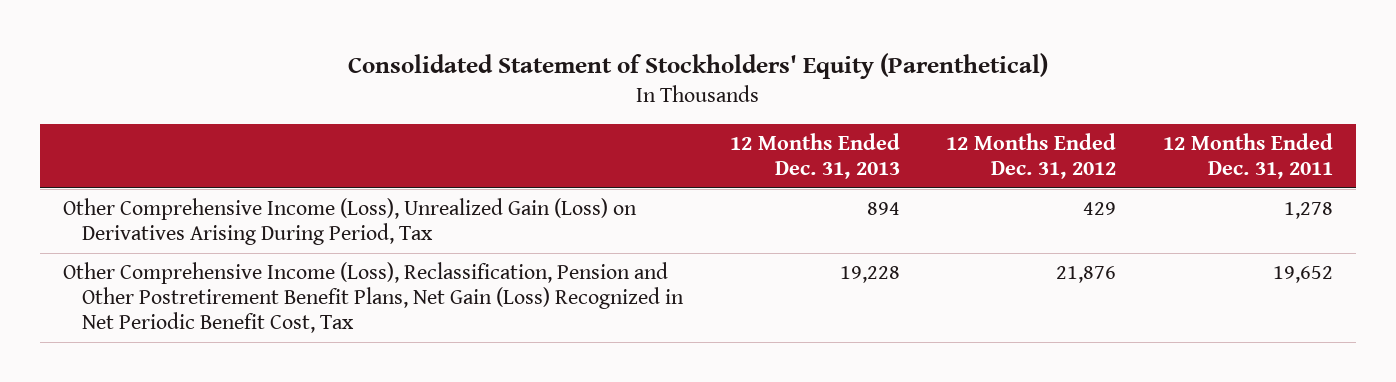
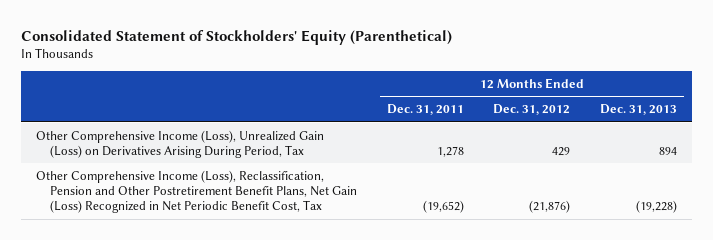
- | 12 Months Ended Dec. 31, 2013 | 12 Months Ended Dec. 31, 2012 | 12 Months Ended Dec. 31, 2011
+ | 12 Months Ended Dec. 31, 2011 | 12 Months Ended Dec. 31, 2012 | 12 Months Ended Dec. 31, 2013
- Other Comprehensive Income (Loss), Reclassification, Pension and Other Postretirement Benefit Plans, Net Gain (Loss) Recognized in Net Periodic Benefit Cost, Tax | 19,228 | 21,876 | 19,652
+ Other Comprehensive Income (Loss), Reclassification, Pension and Other Postretirement Benefit Plans, Net Gain (Loss) Recognized in Net Periodic Benefit Cost, Tax | (19,652) | (21,876) | (19,228)

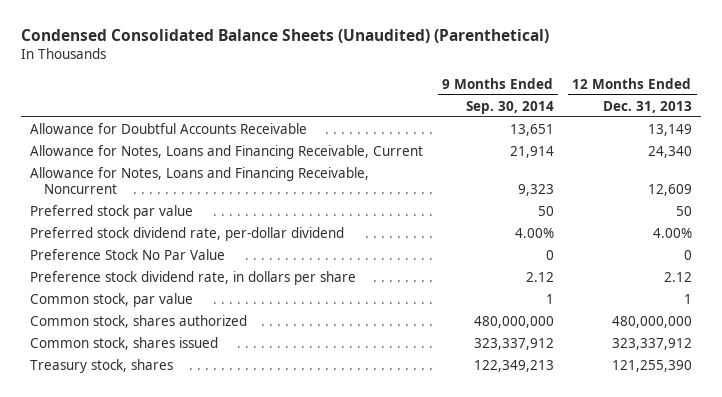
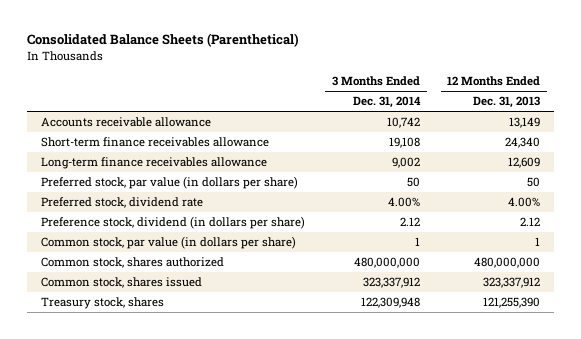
- Condensed Consolidated Balance Sheets (Unaudited) (Parenthetical)
+ Consolidated Balance Sheets (Parenthetical)
- | 9 Months Ended Sep. 30, 2014 | 12 Months Ended Dec. 31, 2013
+ | 3 Months Ended Dec. 31, 2014 | 12 Months Ended Dec. 31, 2013
- Allowance for Doubtful Accounts Receivable | 13,651 | 13,149
- Allowance for Notes, Loans and Financing Receivable, Current | 21,914 | 24,340
- Allowance for Notes, Loans and Financing Receivable, Noncurrent | 9,323 | 12,609
- Preferred stock par value | 50 | 50
- Preferred stock dividend rate, per-dollar dividend | 4.00% | 4.00%
- Preference Stock No Par Value | 0 | 0
- Preference stock dividend rate, in dollars per share | 2.12 | 2.12
- Common stock, par value | 1 | 1
+ Accounts receivable allowance | 10,742 | 13,149
+ Short-term finance receivables allowance | 19,108 | 24,340
+ Long-term finance receivables allowance | 9,002 | 12,609
+ Preferred stock, par value (in dollars per share) | 50 | 50
+ Preferred stock, dividend rate | 4.00% | 4.00%
+ Preference stock, dividend (in dollars per share) | 2.12 | 2.12
+ Common stock, par value (in dollars per share) | 1 | 1

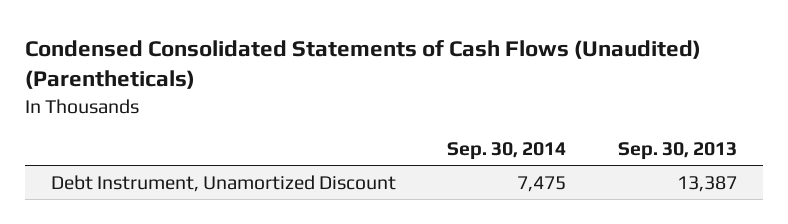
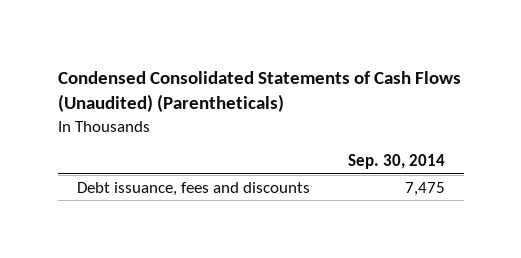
- | Sep. 30, 2014 | Sep. 30, 2013
+ | Sep. 30, 2014
- Debt Instrument, Unamortized Discount | 7,475 | 13,387
+ Debt issuance, fees and discounts | 7,475

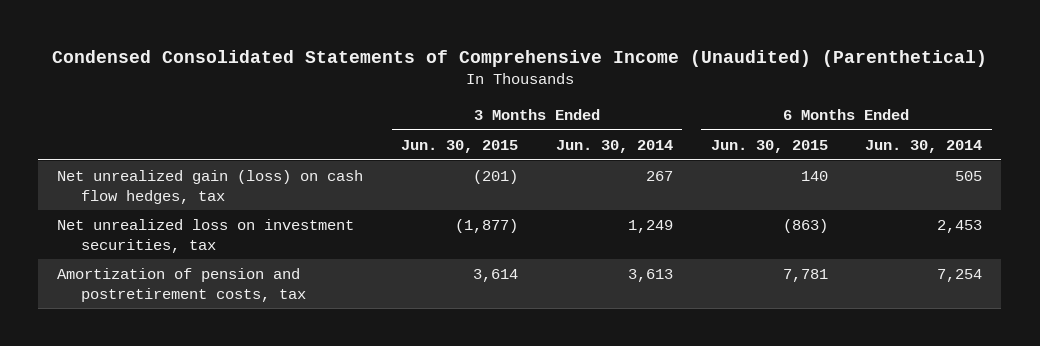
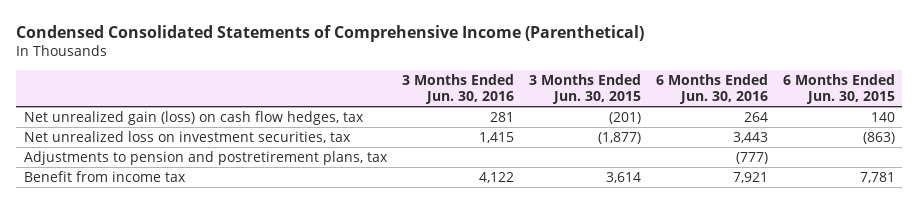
- Condensed Consolidated Statements of Comprehensive Income (Unaudited) (Parenthetical)
+ Condensed Consolidated Statements of Comprehensive Income (Parenthetical)
- | 3 Months Ended Jun. 30, 2015 | 3 Months Ended Jun. 30, 2014 | 6 Months Ended Jun. 30, 2015 | 6 Months Ended Jun. 30, 2014
+ | 3 Months Ended Jun. 30, 2016 | 3 Months Ended Jun. 30, 2015 | 6 Months Ended Jun. 30, 2016 | 6 Months Ended Jun. 30, 2015
- Amortization of pension and postretirement costs, tax | 3,614 | 3,613 | 7,781 | 7,254
+ Adjustments to pension and postretirement plans, tax | | | (777) |
+ Benefit from income tax | 4,122 | 3,614 | 7,921 | 7,781

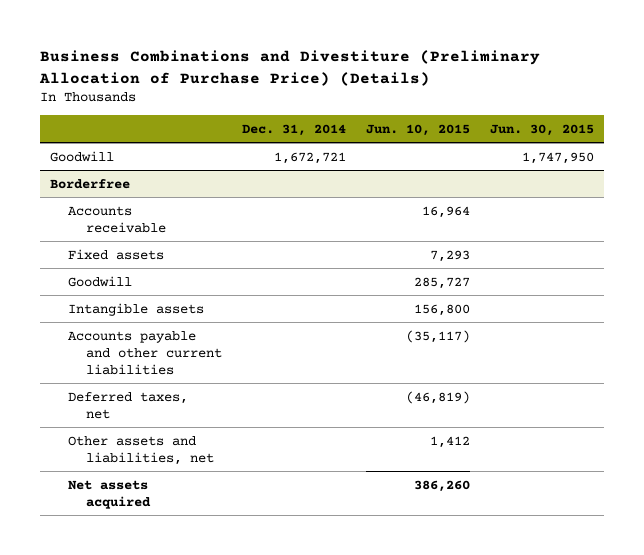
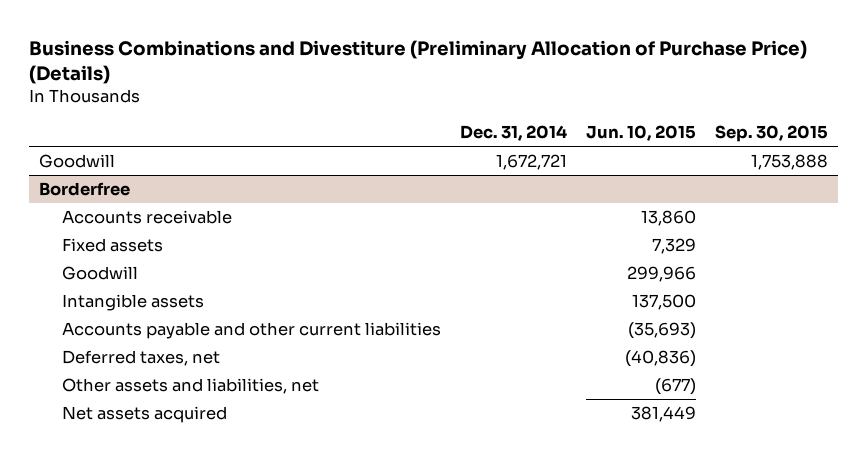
- | Dec. 31, 2014 | Jun. 10, 2015 | Jun. 30, 2015
+ | Dec. 31, 2014 | Jun. 10, 2015 | Sep. 30, 2015
@ Borderfree
- Accounts receivable | | 16,964 |
- Fixed assets | | 7,293 |
- Goodwill | | 285,727 |
- Intangible assets | | 156,800 |
- Accounts payable and other current liabilities | | (35,117) |
- Deferred taxes, net | | (46,819) |
- Other assets and liabilities, net | | 1,412 |
- Net assets acquired | | 386,260 |
+ Accounts receivable | | 13,860 |
+ Fixed assets | | 7,329 |
+ Goodwill | | 299,966 |
+ Intangible assets | | 137,500 |
+ Accounts payable and other current liabilities | | (35,693) |
+ Deferred taxes, net | | (40,836) |
+ Other assets and liabilities, net | | (677) |
+ Net assets acquired | | 381,449 |

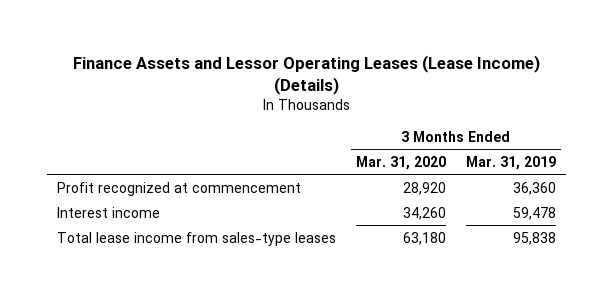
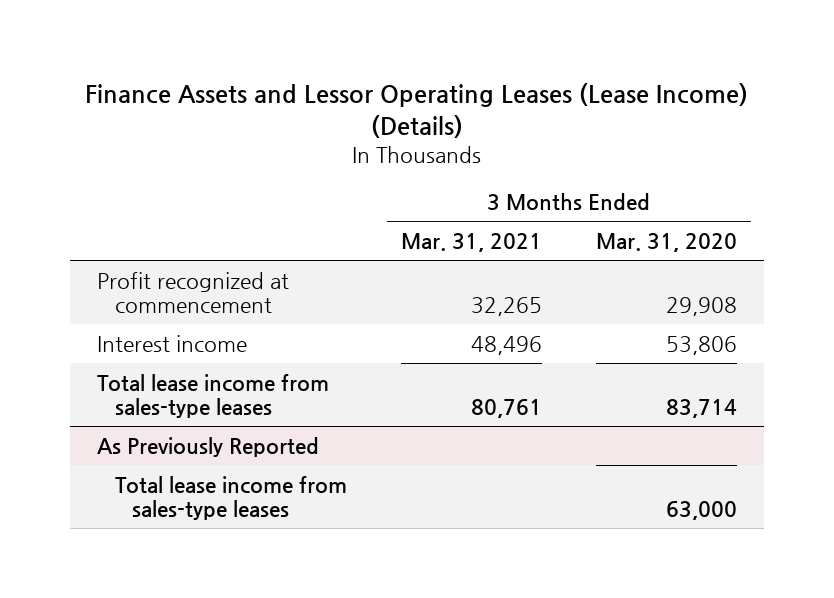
- | 3 Months Ended Mar. 31, 2020 | 3 Months Ended Mar. 31, 2019
+ | 3 Months Ended Mar. 31, 2021 | 3 Months Ended Mar. 31, 2020
- Profit recognized at commencement | 28,920 | 36,360
- Interest income | 34,260 | 59,478
- Total lease income from sales-type leases | 63,180 | 95,838
+ Profit recognized at commencement | 32,265 | 29,908
+ Interest income | 48,496 | 53,806
+ Total lease income from sales-type leases | 80,761 | 83,714
+ As Previously Reported
+ Total lease income from sales-type leases | | 63,000

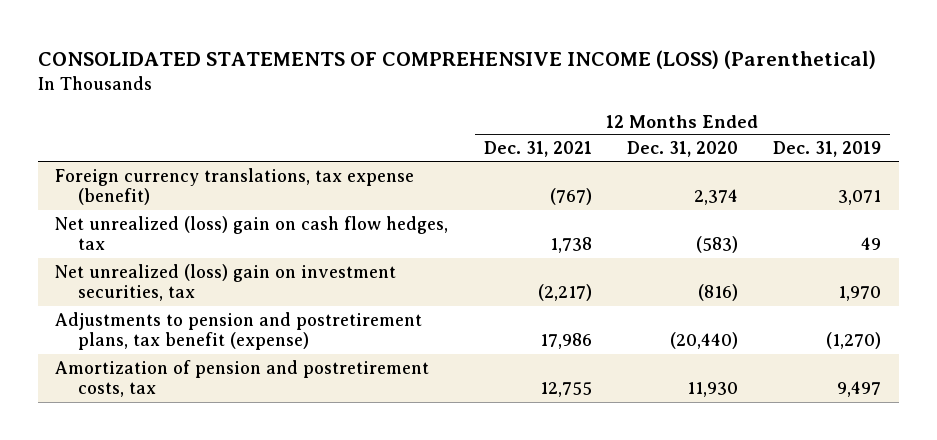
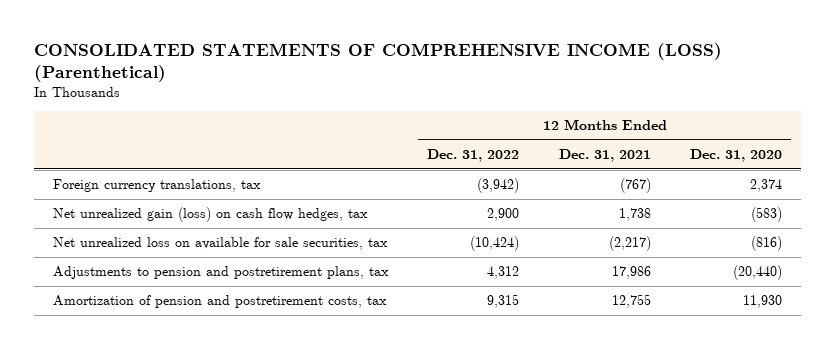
- | 12 Months Ended Dec. 31, 2021 | 12 Months Ended Dec. 31, 2020 | 12 Months Ended Dec. 31, 2019
+ | 12 Months Ended Dec. 31, 2022 | 12 Months Ended Dec. 31, 2021 | 12 Months Ended Dec. 31, 2020
- Foreign currency translations, tax expense (benefit) | (767) | 2,374 | 3,071
- Net unrealized (loss) gain on cash flow hedges, tax | 1,738 | (583) | 49
- Net unrealized (loss) gain on investment securities, tax | (2,217) | (816) | 1,970
- Adjustments to pension and postretirement plans, tax benefit (expense) | 17,986 | (20,440) | (1,270)
+ Foreign currency translations, tax | (3,942) | (767) | 2,374
+ Net unrealized gain (loss) on cash flow hedges, tax | 2,900 | 1,738 | (583)
+ Net unrealized loss on available for sale securities, tax | (10,424) | (2,217) | (816)
+ Adjustments to pension and postretirement plans, tax | 4,312 | 17,986 | (20,440)

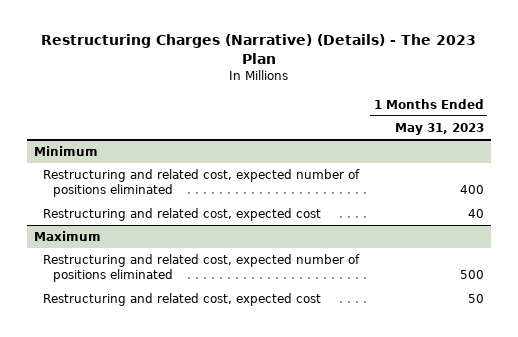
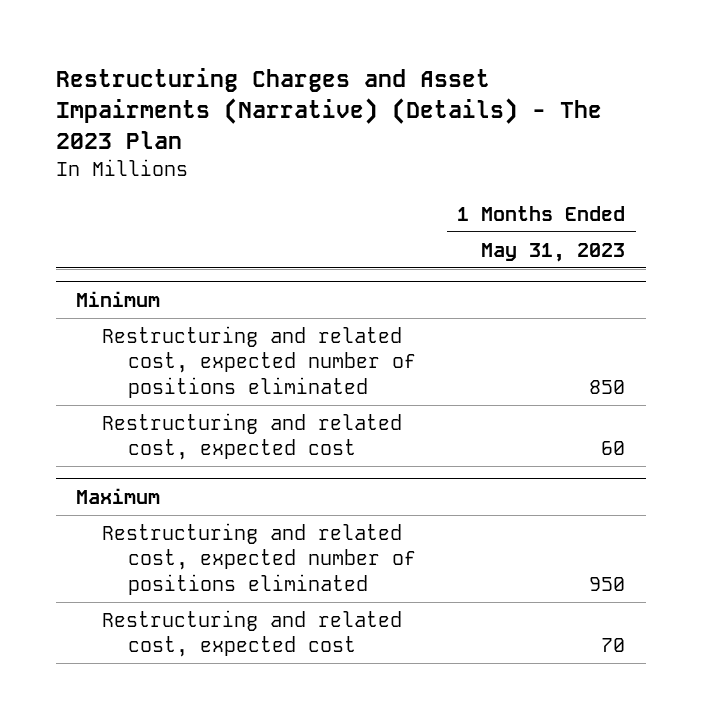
- Restructuring Charges (Narrative) (Details) - The 2023 Plan
+ Restructuring Charges and Asset Impairments (Narrative) (Details) - The 2023 Plan
@ Minimum
- Restructuring and related cost, expected number of positions eliminated | 400
- Restructuring and related cost, expected cost | 40
+ Restructuring and related cost, expected number of positions eliminated | 850
+ Restructuring and related cost, expected cost | 60
@ Maximum
- Restructuring and related cost, expected number of positions eliminated | 500
- Restructuring and related cost, expected cost | 50
+ Restructuring and related cost, expected number of positions eliminated | 950
+ Restructuring and related cost, expected cost | 70

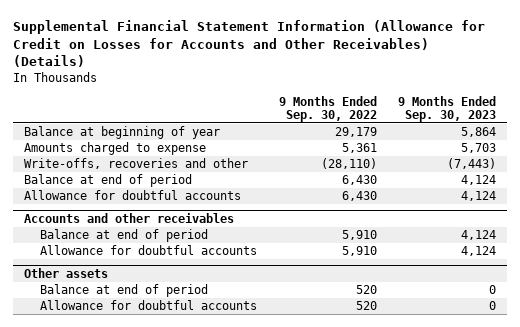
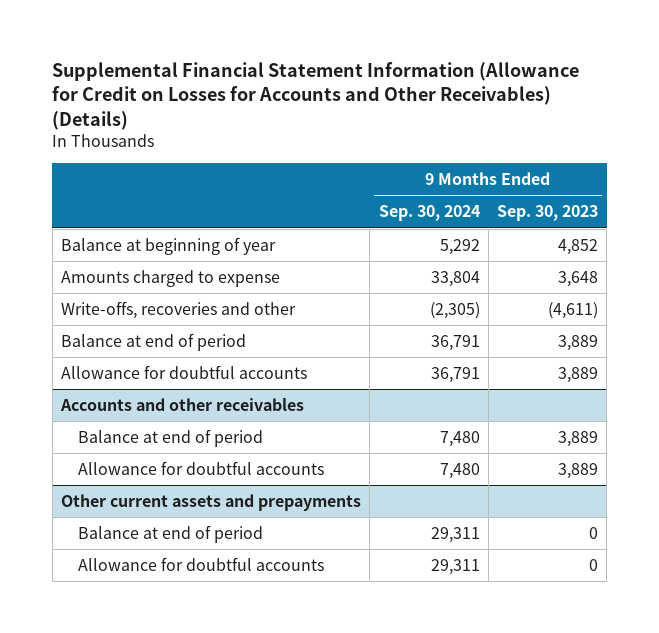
- | 9 Months Ended Sep. 30, 2022 | 9 Months Ended Sep. 30, 2023
+ | 9 Months Ended Sep. 30, 2024 | 9 Months Ended Sep. 30, 2023
- Balance at beginning of year | 29,179 | 5,864
- Amounts charged to expense | 5,361 | 5,703
- Write-offs, recoveries and other | (28,110) | (7,443)
- Balance at end of period | 6,430 | 4,124
- Allowance for doubtful accounts | 6,430 | 4,124
+ Balance at beginning of year | 5,292 | 4,852
+ Amounts charged to expense | 33,804 | 3,648
+ Write-offs, recoveries and other | (2,305) | (4,611)
+ Balance at end of period | 36,791 | 3,889
+ Allowance for doubtful accounts | 36,791 | 3,889
@ Accounts and other receivables
- Balance at end of period | 5,910 | 4,124
- Allowance for doubtful accounts | 5,910 | 4,124
- Other assets
@ Accounts and other receivables
+ Balance at end of period | 7,480 | 3,889
+ Allowance for doubtful accounts | 7,480 | 3,889
+ Other current assets and prepayments

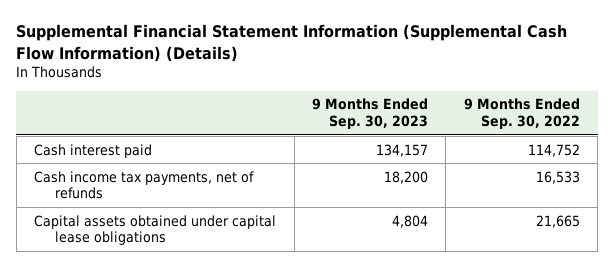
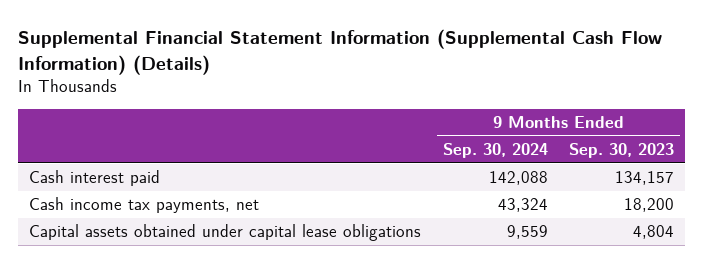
- | 9 Months Ended Sep. 30, 2023 | 9 Months Ended Sep. 30, 2022
+ | 9 Months Ended Sep. 30, 2024 | 9 Months Ended Sep. 30, 2023
- Cash income tax payments, net of refunds | 18,200 | 16,533
+ Cash income tax payments, net | 43,324 | 18,200

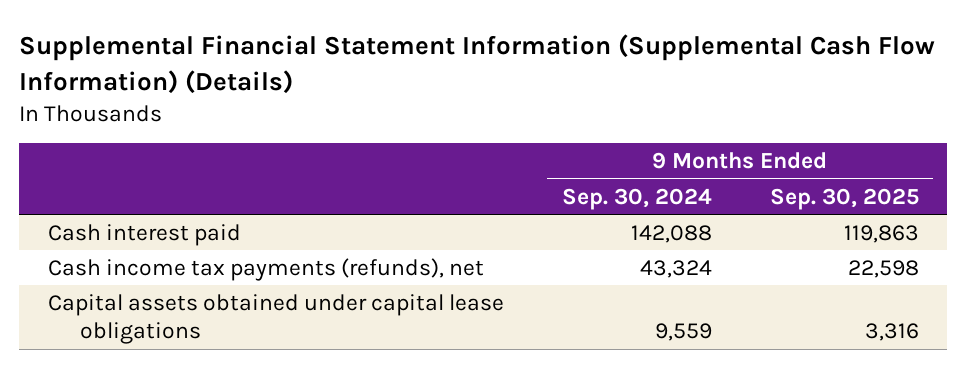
- | 9 Months Ended Sep. 30, 2024 | 9 Months Ended Sep. 30, 2023
+ | 9 Months Ended Sep. 30, 2024 | 9 Months Ended Sep. 30, 2025
- Cash income tax payments, net | 43,324 | 18,200
+ Cash income tax payments (refunds), net | 43,324 | 22,598

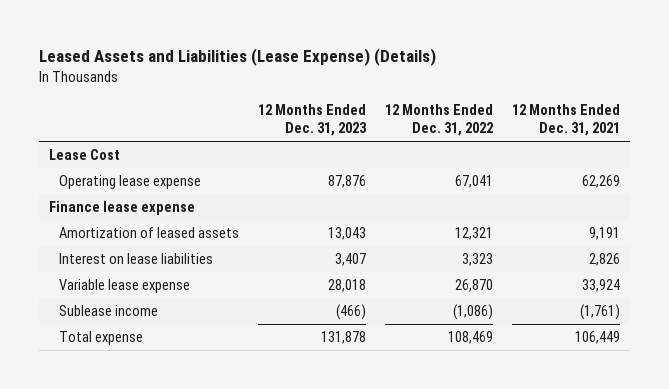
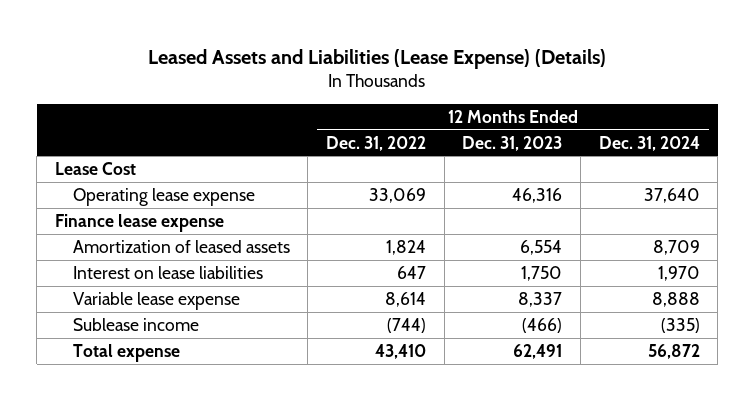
- | 12 Months Ended Dec. 31, 2023 | 12 Months Ended Dec. 31, 2022 | 12 Months Ended Dec. 31, 2021
+ | 12 Months Ended Dec. 31, 2022 | 12 Months Ended Dec. 31, 2023 | 12 Months Ended Dec. 31, 2024
- Operating lease expense | 87,876 | 67,041 | 62,269
+ Operating lease expense | 33,069 | 46,316 | 37,640
- Amortization of leased assets | 13,043 | 12,321 | 9,191
- Interest on lease liabilities | 3,407 | 3,323 | 2,826
- Variable lease expense | 28,018 | 26,870 | 33,924
- Sublease income | (466) | (1,086) | (1,761)
- Total expense | 131,878 | 108,469 | 106,449
+ Amortization of leased assets | 1,824 | 6,554 | 8,709
+ Interest on lease liabilities | 647 | 1,750 | 1,970
+ Variable lease expense | 8,614 | 8,337 | 8,888
+ Sublease income | (744) | (466) | (335)
+ Total expense | 43,410 | 62,491 | 56,872

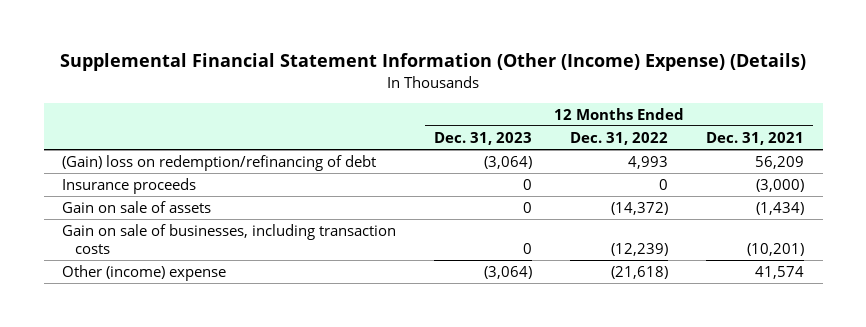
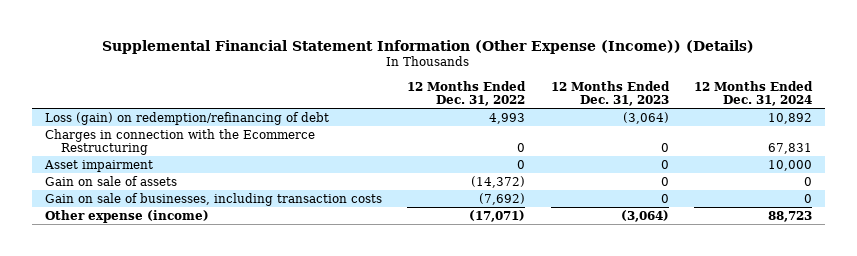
- Supplemental Financial Statement Information (Other (Income) Expense) (Details)
+ Supplemental Financial Statement Information (Other Expense (Income)) (Details)
- | 12 Months Ended Dec. 31, 2023 | 12 Months Ended Dec. 31, 2022 | 12 Months Ended Dec. 31, 2021
+ | 12 Months Ended Dec. 31, 2022 | 12 Months Ended Dec. 31, 2023 | 12 Months Ended Dec. 31, 2024
- (Gain) loss on redemption/refinancing of debt | (3,064) | 4,993 | 56,209
- Insurance proceeds | 0 | 0 | (3,000)
+ Loss (gain) on redemption/refinancing of debt | 4,993 | (3,064) | 10,892
+ Charges in connection with the Ecommerce Restructuring | 0 | 0 | 67,831
+ Asset impairment | 0 | 0 | 10,000
- Gain on sale of businesses, including transaction costs | 0 | (12,239) | (10,201)
- Other (income) expense | (3,064) | (21,618) | 41,574
+ Gain on sale of businesses, including transaction costs | (7,692) | 0 | 0
+ Other expense (income) | (17,071) | (3,064) | 88,723

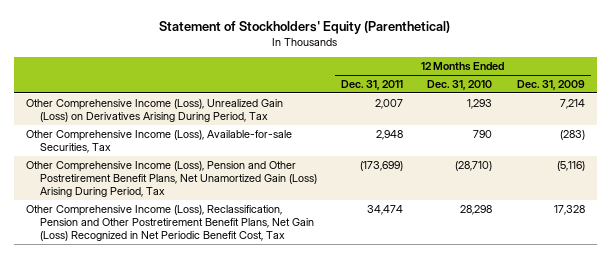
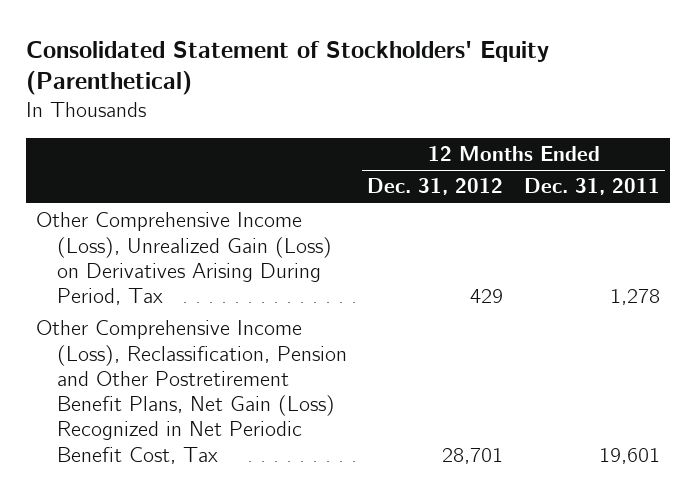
- Statement of Stockholders' Equity (Parenthetical)
+ Consolidated Statement of Stockholders' Equity (Parenthetical)
- | 12 Months Ended Dec. 31, 2011 | 12 Months Ended Dec. 31, 2010 | 12 Months Ended Dec. 31, 2009
+ | 12 Months Ended Dec. 31, 2012 | 12 Months Ended Dec. 31, 2011
- Other Comprehensive Income (Loss), Unrealized Gain (Loss) on Derivatives Arising During Period, Tax | 2,007 | 1,293 | 7,214
- Other Comprehensive Income (Loss), Available-for-sale Securities, Tax | 2,948 | 790 | (283)
- Other Comprehensive Income (Loss), Pension and Other Postretirement Benefit Plans, Net Unamortized Gain (Loss) Arising During Period, Tax | (173,699) | (28,710) | (5,116)
- Other Comprehensive Income (Loss), Reclassification, Pension and Other Postretirement Benefit Plans, Net Gain (Loss) Recognized in Net Periodic Benefit Cost, Tax | 34,474 | 28,298 | 17,328
+ Other Comprehensive Income (Loss), Unrealized Gain (Loss) on Derivatives Arising During Period, Tax | 429 | 1,278
+ Other Comprehensive Income (Loss), Reclassification, Pension and Other Postretirement Benefit Plans, Net Gain (Loss) Recognized in Net Periodic Benefit Cost, Tax | 28,701 | 19,601

